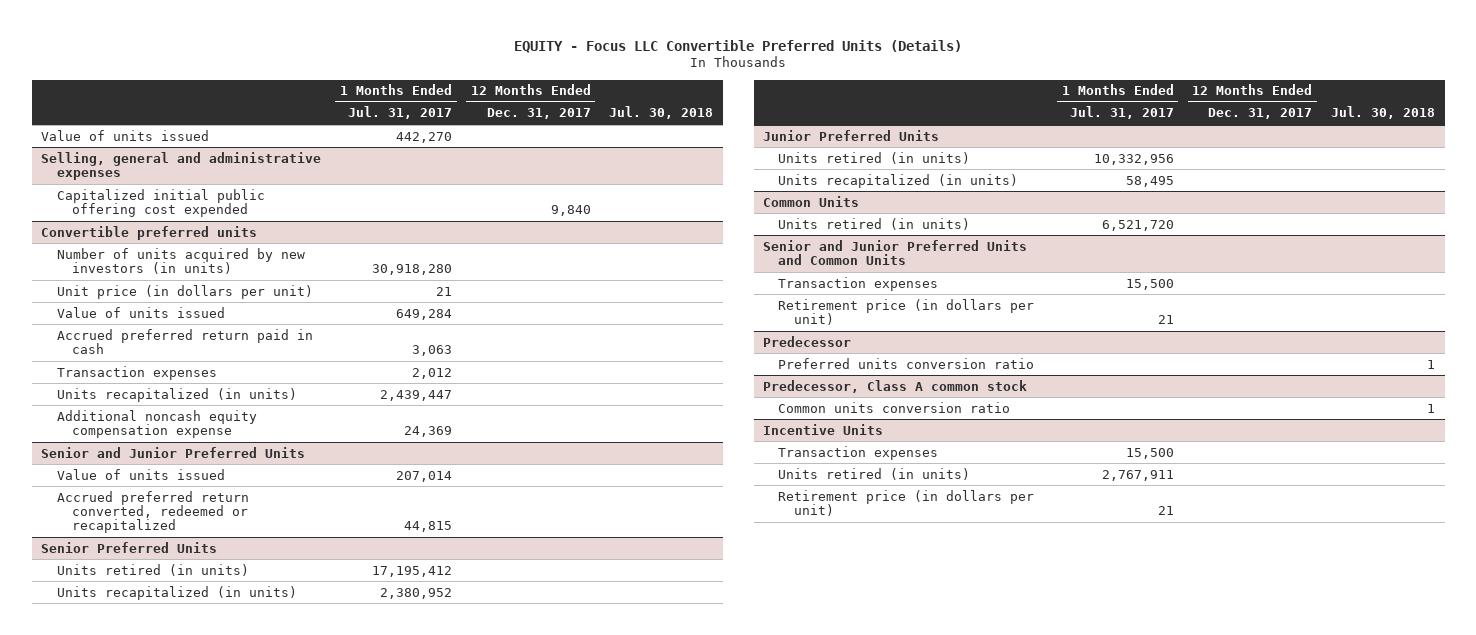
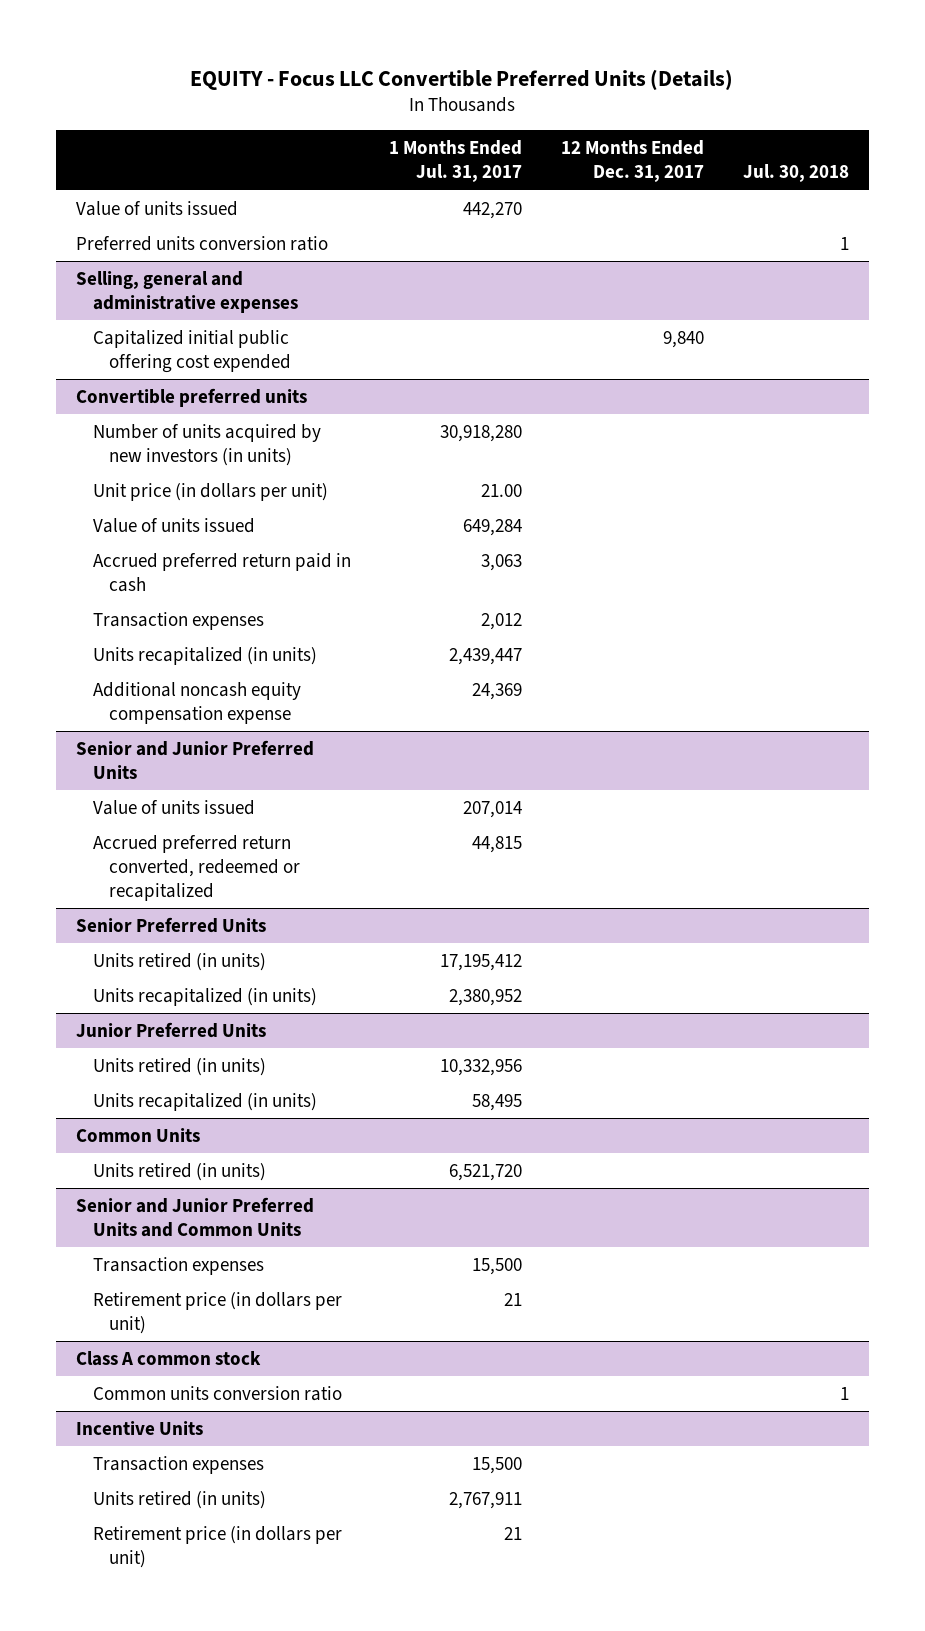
+ Preferred units conversion ratio | | | 1
@ Convertible preferred units
- Unit price (in dollars per unit) | 21 | |
+ Unit price (in dollars per unit) | 21.00 | |
- Predecessor
- Preferred units conversion ratio | | | 1
- Predecessor, Class A common stock
+ Class A common stock

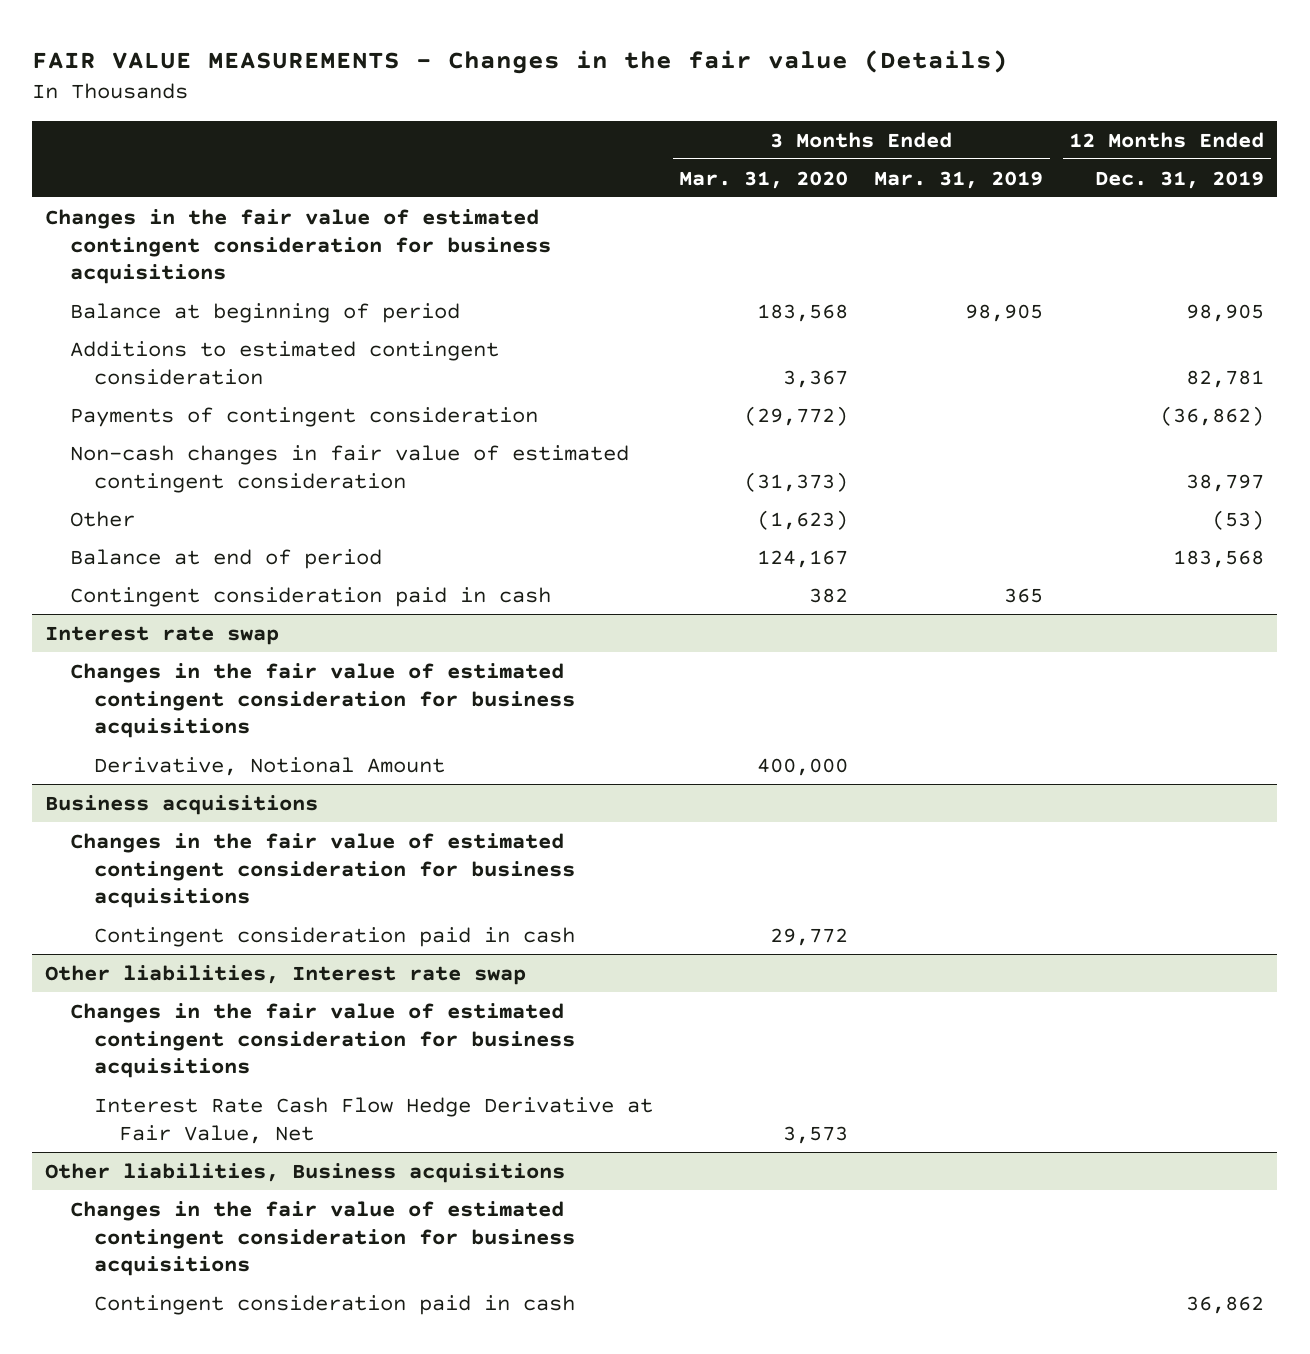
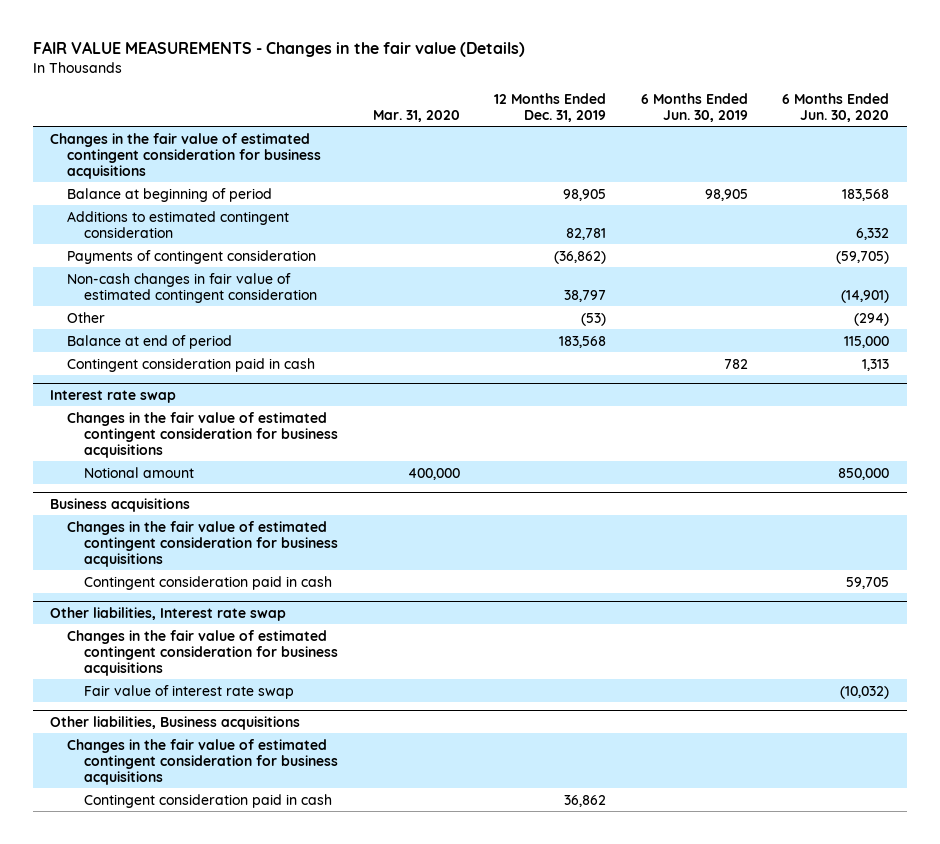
- | 3 Months Ended Mar. 31, 2020 | 3 Months Ended Mar. 31, 2019 | 12 Months Ended Dec. 31, 2019
+ | Mar. 31, 2020 | 12 Months Ended Dec. 31, 2019 | 6 Months Ended Jun. 30, 2019 | 6 Months Ended Jun. 30, 2020
@ Interest rate swap
- Derivative, Notional Amount | 400,000 | |
+ Notional amount | 400,000 | | | 850,000
@ Other liabilities, Interest rate swap
- Interest Rate Cash Flow Hedge Derivative at Fair Value, Net | 3,573 | |
+ Fair value of interest rate swap | | | | (10,032)

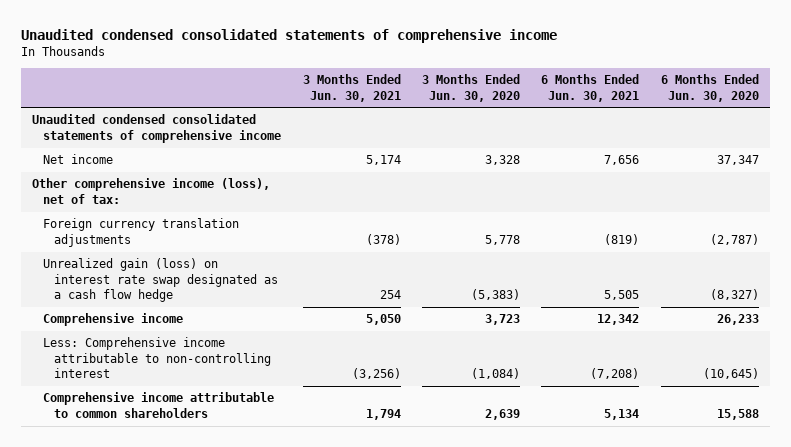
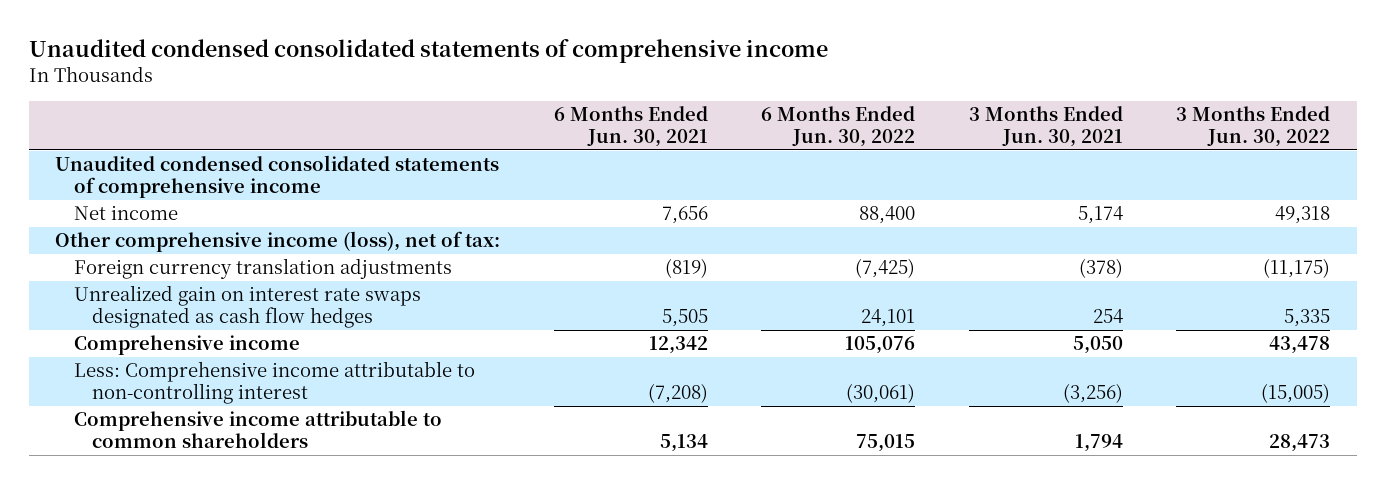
- | 3 Months Ended Jun. 30, 2021 | 3 Months Ended Jun. 30, 2020 | 6 Months Ended Jun. 30, 2021 | 6 Months Ended Jun. 30, 2020
+ | 6 Months Ended Jun. 30, 2021 | 6 Months Ended Jun. 30, 2022 | 3 Months Ended Jun. 30, 2021 | 3 Months Ended Jun. 30, 2022
- Unrealized gain (loss) on interest rate swap designated as a cash flow hedge | 254 | (5,383) | 5,505 | (8,327)
+ Unrealized gain on interest rate swaps designated as cash flow hedges | 5,505 | 24,101 | 254 | 5,335

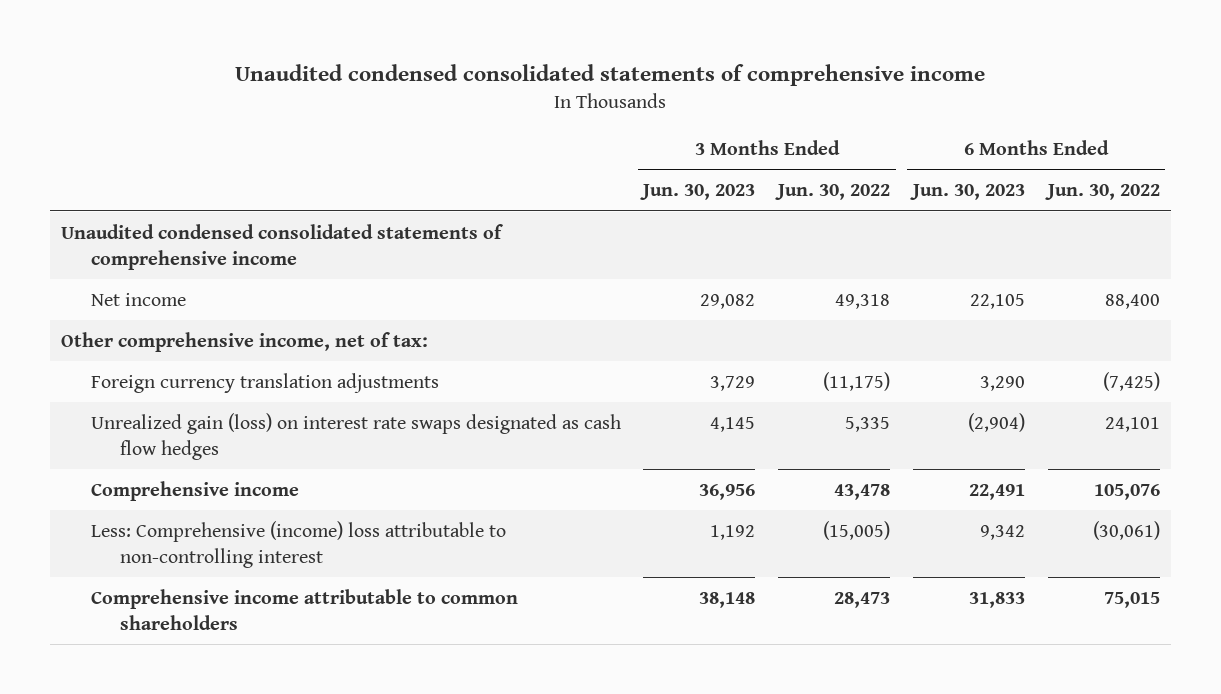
- | 6 Months Ended Jun. 30, 2021 | 6 Months Ended Jun. 30, 2022 | 3 Months Ended Jun. 30, 2021 | 3 Months Ended Jun. 30, 2022
+ | 3 Months Ended Jun. 30, 2023 | 3 Months Ended Jun. 30, 2022 | 6 Months Ended Jun. 30, 2023 | 6 Months Ended Jun. 30, 2022
- Other comprehensive income (loss), net of tax:
+ Other comprehensive income, net of tax:
- Unrealized gain on interest rate swaps designated as cash flow hedges | 5,505 | 24,101 | 254 | 5,335
+ Unrealized gain (loss) on interest rate swaps designated as cash flow hedges | 4,145 | 5,335 | (2,904) | 24,101
- Less: Comprehensive income attributable to non-controlling interest | (7,208) | (30,061) | (3,256) | (15,005)
+ Less: Comprehensive (income) loss attributable to non-controlling interest | 1,192 | (15,005) | 9,342 | (30,061)

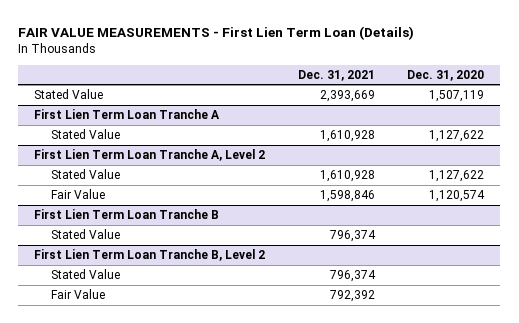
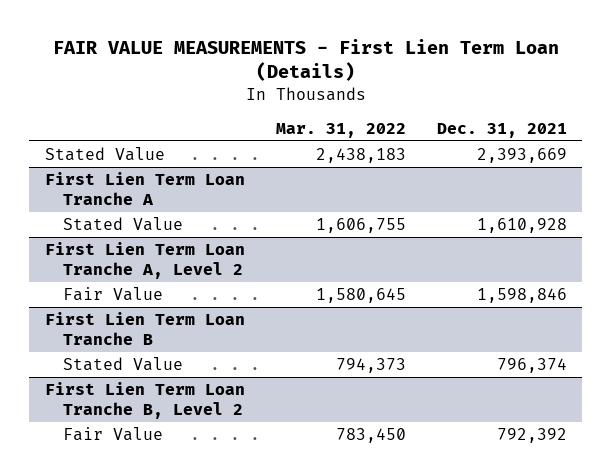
- | Dec. 31, 2021 | Dec. 31, 2020
+ | Mar. 31, 2022 | Dec. 31, 2021
@ First Lien Term Loan Tranche A, Level 2
- Stated Value | 1,610,928 | 1,127,622
@ First Lien Term Loan Tranche B, Level 2
- Stated Value | 796,374 |

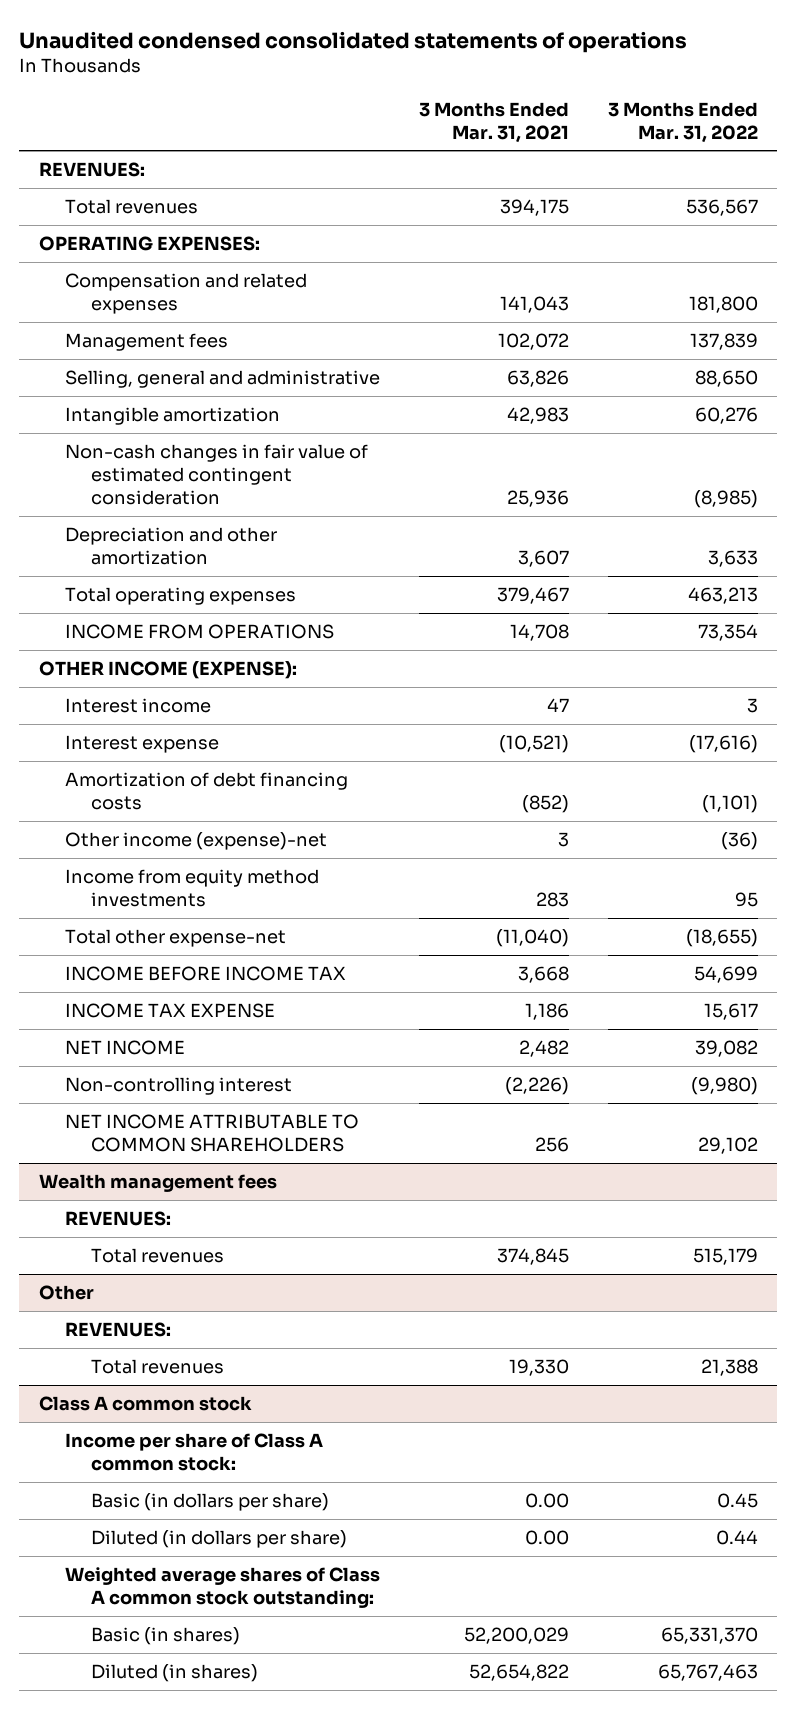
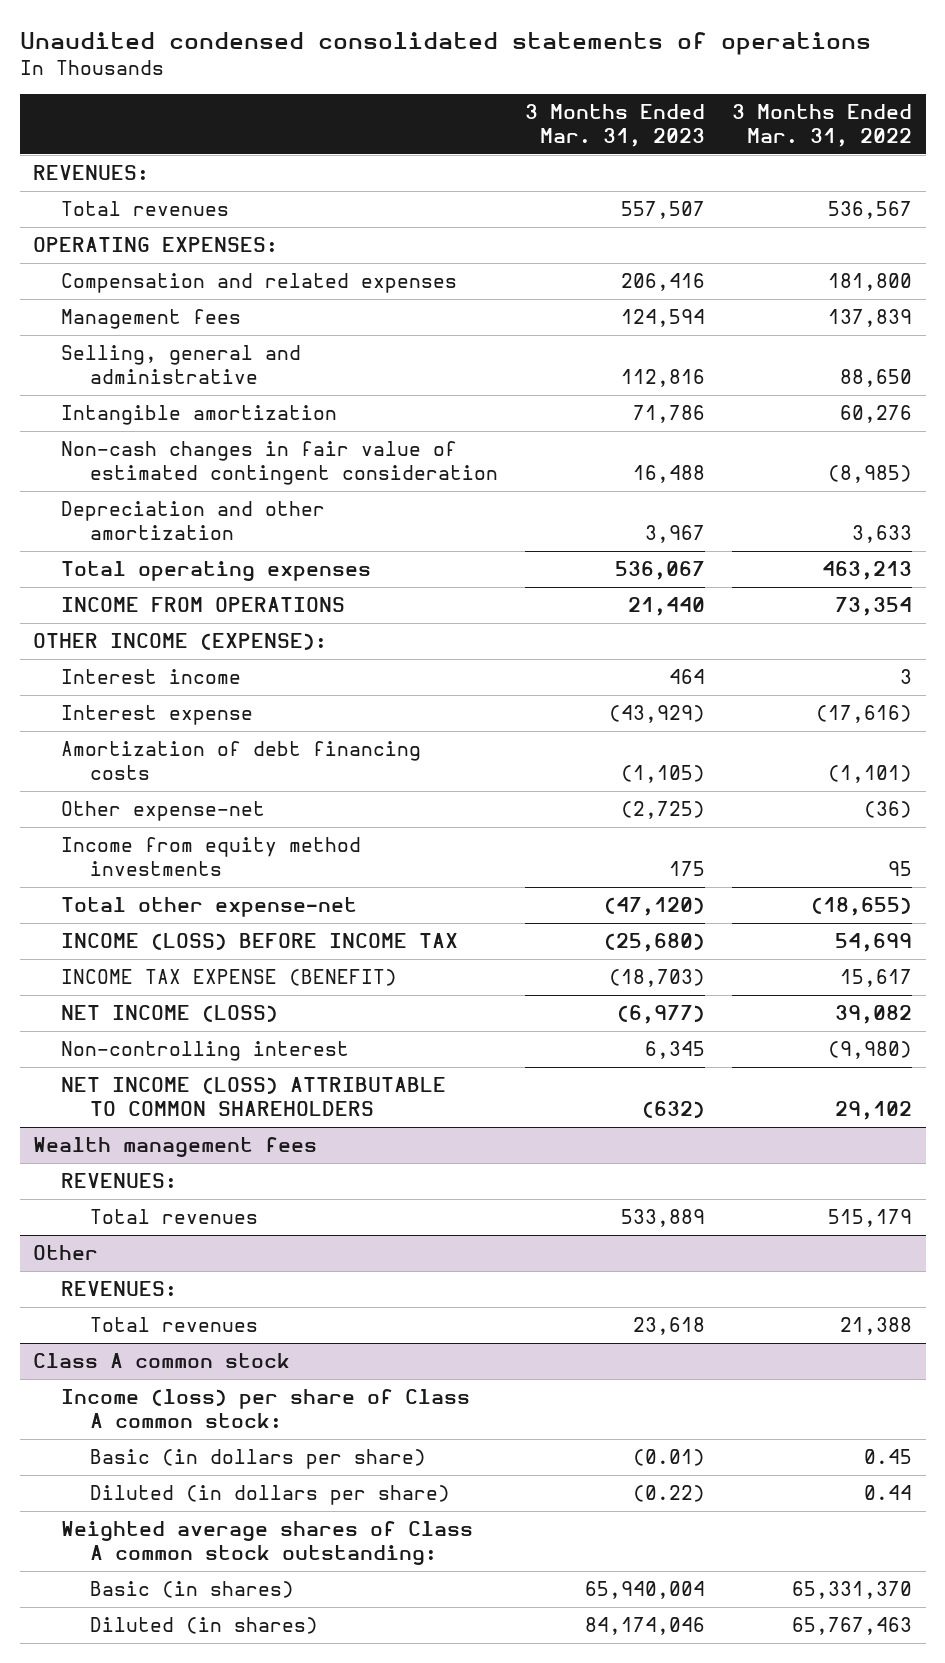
- | 3 Months Ended Mar. 31, 2021 | 3 Months Ended Mar. 31, 2022
+ | 3 Months Ended Mar. 31, 2023 | 3 Months Ended Mar. 31, 2022
- Other income (expense)-net | 3 | (36)
+ Other expense-net | (2,725) | (36)
- INCOME BEFORE INCOME TAX | 3,668 | 54,699
- INCOME TAX EXPENSE | 1,186 | 15,617
- NET INCOME | 2,482 | 39,082
+ INCOME (LOSS) BEFORE INCOME TAX | (25,680) | 54,699
+ INCOME TAX EXPENSE (BENEFIT) | (18,703) | 15,617
+ NET INCOME (LOSS) | (6,977) | 39,082
- NET INCOME ATTRIBUTABLE TO COMMON SHAREHOLDERS | 256 | 29,102
+ NET INCOME (LOSS) ATTRIBUTABLE TO COMMON SHAREHOLDERS | (632) | 29,102
@ Class A common stock
- Income per share of Class A common stock:
+ Income (loss) per share of Class A common stock:

